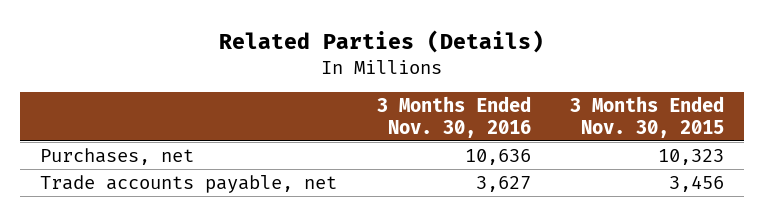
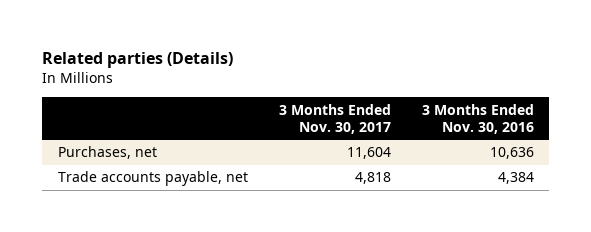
- Related Parties (Details)
+ Related parties (Details)
- | 3 Months Ended Nov. 30, 2016 | 3 Months Ended Nov. 30, 2015
+ | 3 Months Ended Nov. 30, 2017 | 3 Months Ended Nov. 30, 2016
- Trade accounts payable, net | 3,627 | 3,456
+ Trade accounts payable, net | 4,818 | 4,384

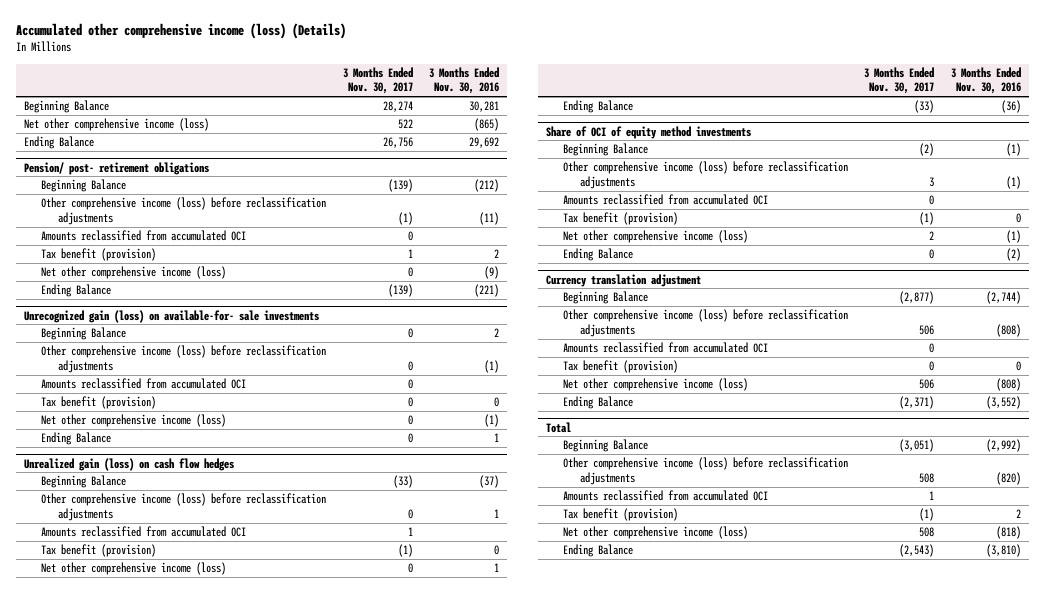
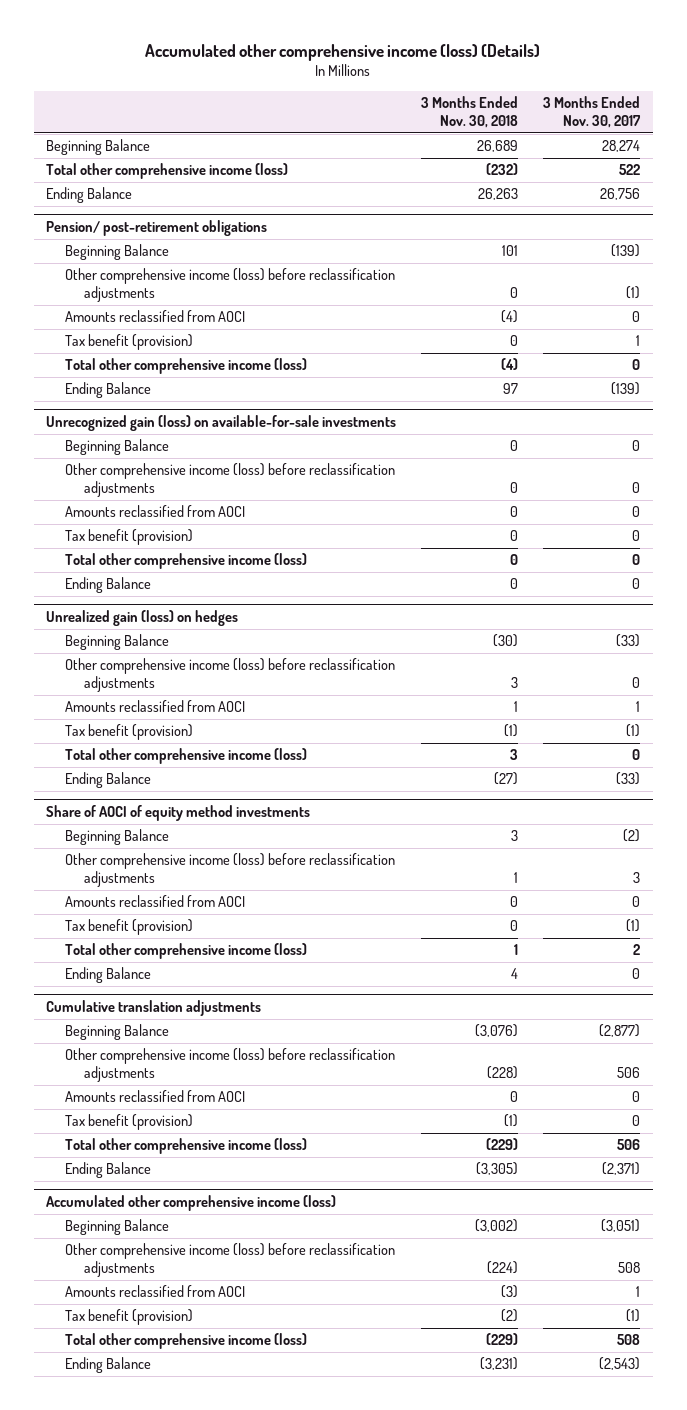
- | 3 Months Ended Nov. 30, 2017 | 3 Months Ended Nov. 30, 2016
+ | 3 Months Ended Nov. 30, 2018 | 3 Months Ended Nov. 30, 2017
- Net other comprehensive income (loss) | 522 | (865)
+ Total other comprehensive income (loss) | (232) | 522
- Pension/ post- retirement obligations
+ Pension/ post-retirement obligations
- Amounts reclassified from accumulated OCI | 0 |
+ Amounts reclassified from AOCI | (4) | 0
- Net other comprehensive income (loss) | 0 | (9)
+ Total other comprehensive income (loss) | (4) | 0
- Unrecognized gain (loss) on available-for- sale investments
+ Unrecognized gain (loss) on available-for-sale investments
- Amounts reclassified from accumulated OCI | 0 |
+ Amounts reclassified from AOCI | 0 | 0
- Net other comprehensive income (loss) | 0 | (1)
+ Total other comprehensive income (loss) | 0 | 0
- Unrealized gain (loss) on cash flow hedges
+ Unrealized gain (loss) on hedges
- Amounts reclassified from accumulated OCI | 1 |
+ Amounts reclassified from AOCI | 1 | 1
- Net other comprehensive income (loss) | 0 | 1
+ Total other comprehensive income (loss) | 3 | 0
- Share of OCI of equity method investments
+ Share of AOCI of equity method investments
- Amounts reclassified from accumulated OCI | 0 |
+ Amounts reclassified from AOCI | 0 | 0
- Net other comprehensive income (loss) | 2 | (1)
+ Total other comprehensive income (loss) | 1 | 2
- Currency translation adjustment
+ Cumulative translation adjustments
- Amounts reclassified from accumulated OCI | 0 |
+ Amounts reclassified from AOCI | 0 | 0
- Net other comprehensive income (loss) | 506 | (808)
+ Total other comprehensive income (loss) | (229) | 506
- Total
+ Accumulated other comprehensive income (loss)
- Amounts reclassified from accumulated OCI | 1 |
+ Amounts reclassified from AOCI | (3) | 1
- Net other comprehensive income (loss) | 508 | (818)
+ Total other comprehensive income (loss) | (229) | 508

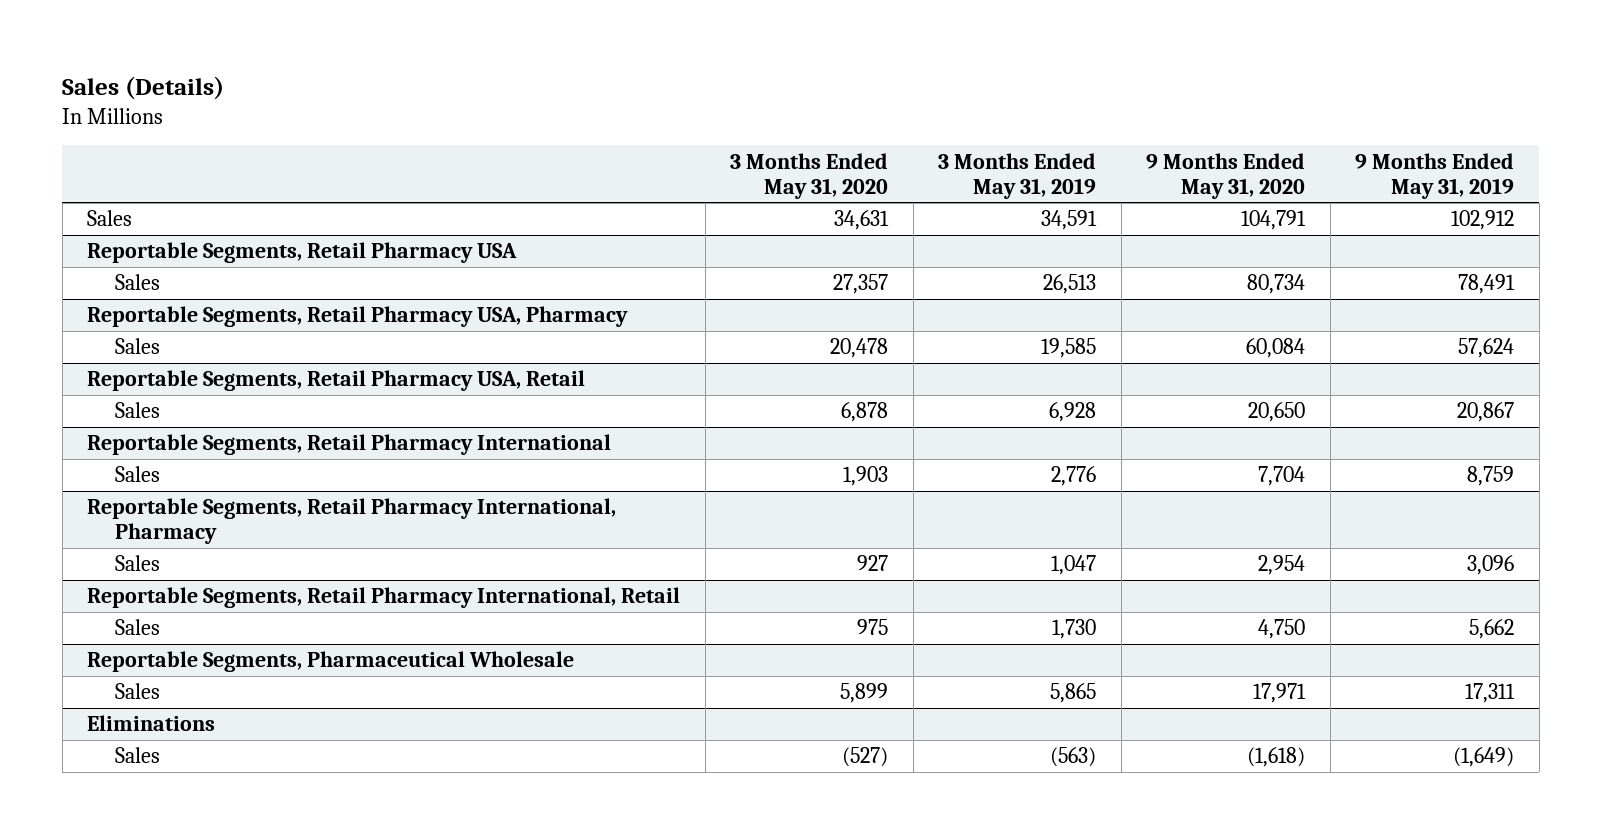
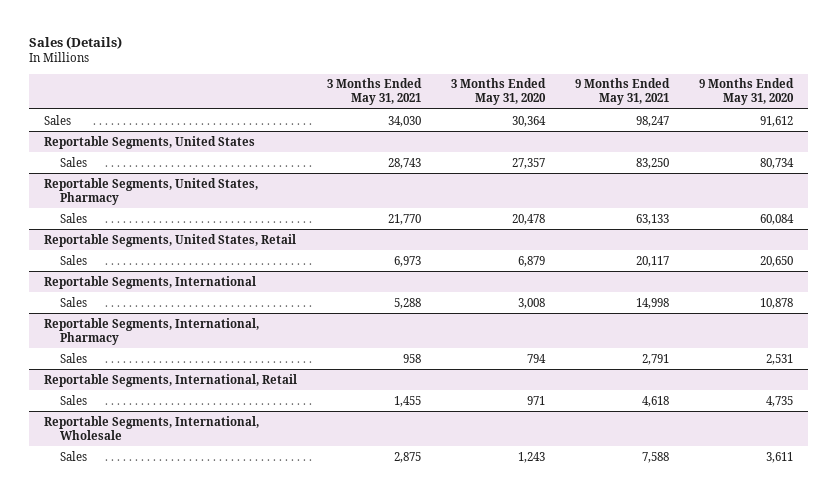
- | 3 Months Ended May 31, 2020 | 3 Months Ended May 31, 2019 | 9 Months Ended May 31, 2020 | 9 Months Ended May 31, 2019
+ | 3 Months Ended May 31, 2021 | 3 Months Ended May 31, 2020 | 9 Months Ended May 31, 2021 | 9 Months Ended May 31, 2020
- Sales | 34,631 | 34,591 | 104,791 | 102,912
- Reportable Segments, Retail Pharmacy USA
+ Sales | 34,030 | 30,364 | 98,247 | 91,612
+ Reportable Segments, United States
- Reportable Segments, Retail Pharmacy USA, Pharmacy
+ Reportable Segments, United States, Pharmacy
- Reportable Segments, Retail Pharmacy USA, Retail
- Sales | 6,878 | 6,928 | 20,650 | 20,867
- Reportable Segments, Retail Pharmacy International
- Sales | 1,903 | 2,776 | 7,704 | 8,759
- Reportable Segments, Retail Pharmacy International, Pharmacy
- Sales | 927 | 1,047 | 2,954 | 3,096
- Reportable Segments, Retail Pharmacy International, Retail
- Sales | 975 | 1,730 | 4,750 | 5,662
- Reportable Segments, Pharmaceutical Wholesale
- Sales | 5,899 | 5,865 | 17,971 | 17,311
- Eliminations
- Sales | (527) | (563) | (1,618) | (1,649)
+ Reportable Segments, United States, Retail
+ Sales | 6,973 | 6,879 | 20,117 | 20,650
+ Reportable Segments, International
+ Sales | 5,288 | 3,008 | 14,998 | 10,878
+ Reportable Segments, International, Pharmacy
+ Sales | 958 | 794 | 2,791 | 2,531
+ Reportable Segments, International, Retail
+ Sales | 1,455 | 971 | 4,618 | 4,735
+ Reportable Segments, International, Wholesale
+ Sales | 2,875 | 1,243 | 7,588 | 3,611

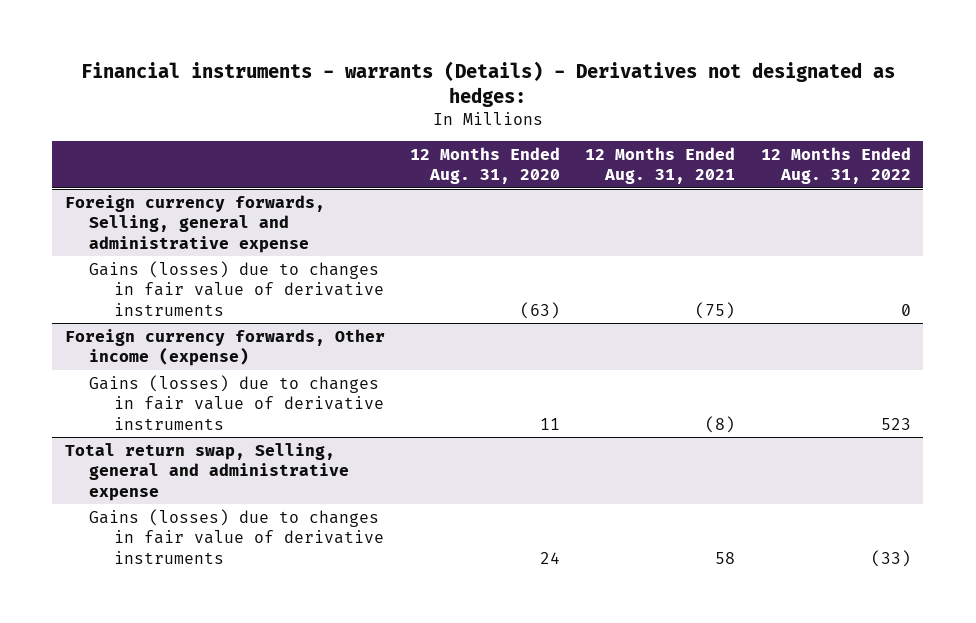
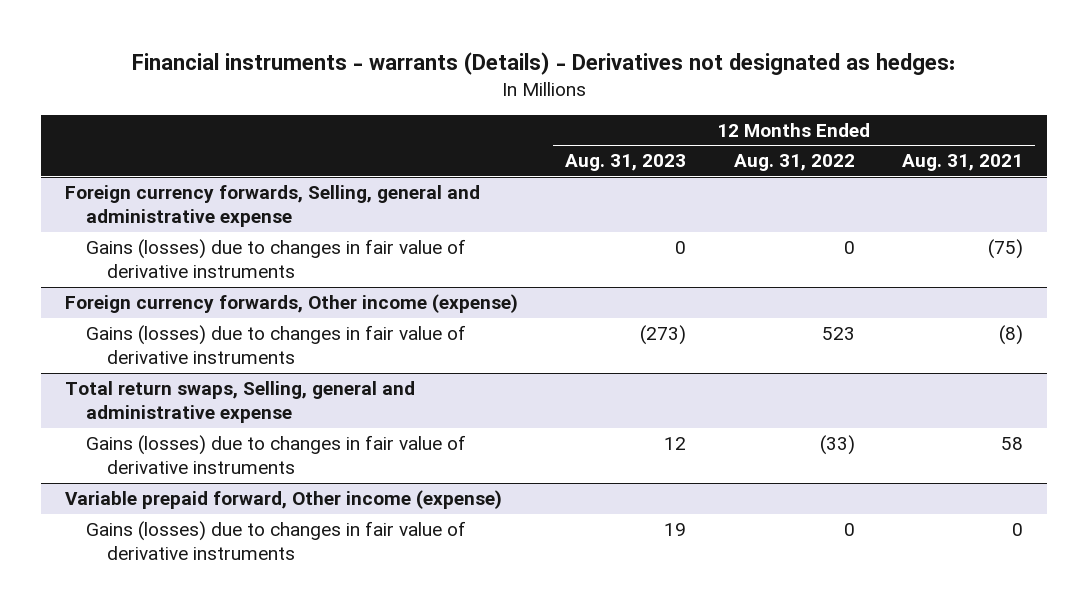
- | 12 Months Ended Aug. 31, 2020 | 12 Months Ended Aug. 31, 2021 | 12 Months Ended Aug. 31, 2022
+ | 12 Months Ended Aug. 31, 2023 | 12 Months Ended Aug. 31, 2022 | 12 Months Ended Aug. 31, 2021
- Total return swap, Selling, general and administrative expense
+ Total return swaps, Selling, general and administrative expense
+ Variable prepaid forward, Other income (expense)
+ Gains (losses) due to changes in fair value of derivative instruments | 19 | 0 | 0

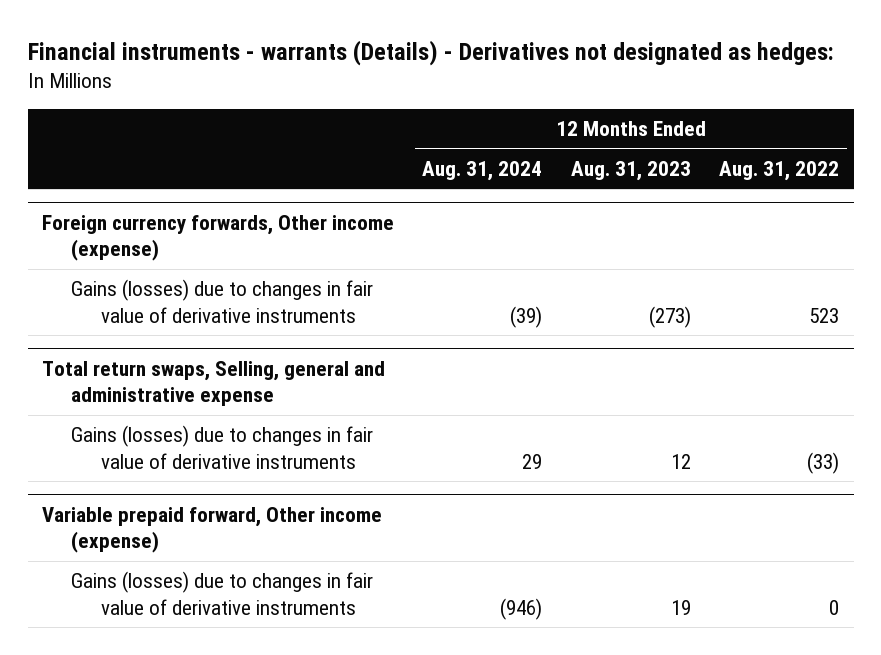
- | 12 Months Ended Aug. 31, 2023 | 12 Months Ended Aug. 31, 2022 | 12 Months Ended Aug. 31, 2021
+ | 12 Months Ended Aug. 31, 2024 | 12 Months Ended Aug. 31, 2023 | 12 Months Ended Aug. 31, 2022
- Foreign currency forwards, Selling, general and administrative expense
- Gains (losses) due to changes in fair value of derivative instruments | 0 | 0 | (75)

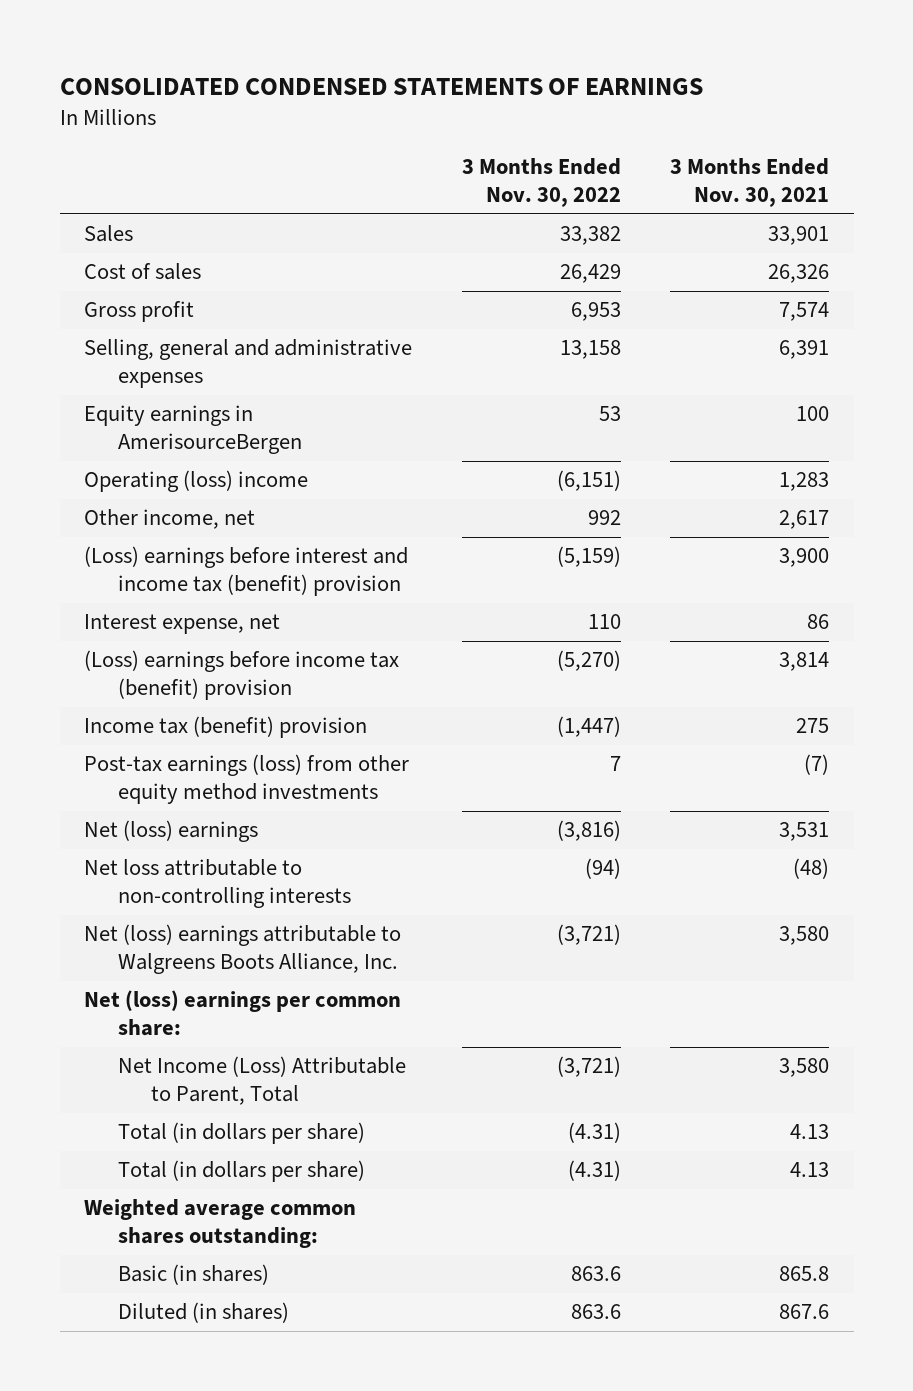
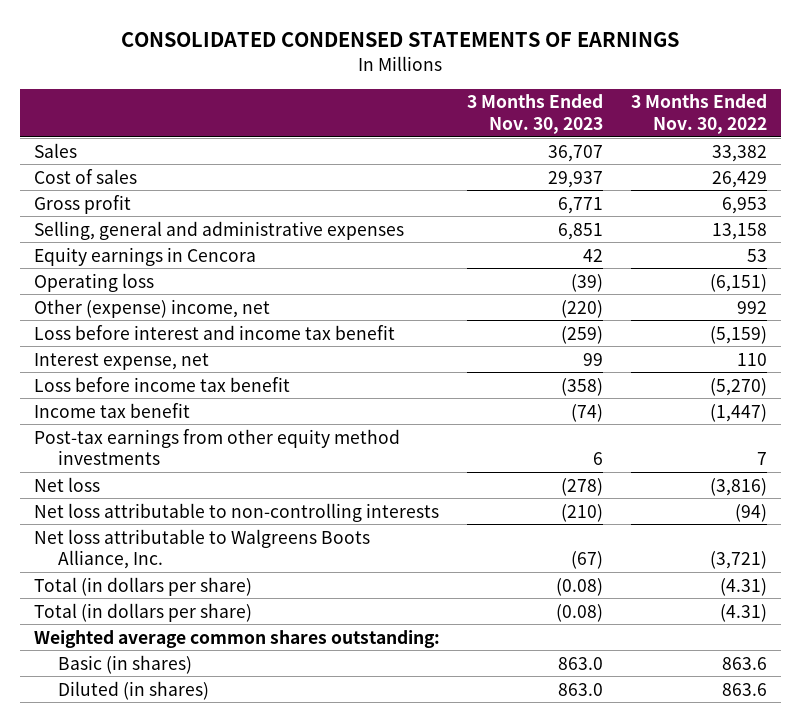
- | 3 Months Ended Nov. 30, 2022 | 3 Months Ended Nov. 30, 2021
+ | 3 Months Ended Nov. 30, 2023 | 3 Months Ended Nov. 30, 2022
- Equity earnings in AmerisourceBergen | 53 | 100
- Operating (loss) income | (6,151) | 1,283
- Other income, net | 992 | 2,617
- (Loss) earnings before interest and income tax (benefit) provision | (5,159) | 3,900
+ Equity earnings in Cencora | 42 | 53
+ Operating loss | (39) | (6,151)
+ Other (expense) income, net | (220) | 992
+ Loss before interest and income tax benefit | (259) | (5,159)
- (Loss) earnings before income tax (benefit) provision | (5,270) | 3,814
- Income tax (benefit) provision | (1,447) | 275
- Post-tax earnings (loss) from other equity method investments | 7 | (7)
- Net (loss) earnings | (3,816) | 3,531
+ Loss before income tax benefit | (358) | (5,270)
+ Income tax benefit | (74) | (1,447)
+ Post-tax earnings from other equity method investments | 6 | 7
+ Net loss | (278) | (3,816)
- Net (loss) earnings attributable to Walgreens Boots Alliance, Inc. | (3,721) | 3,580
- Net (loss) earnings per common share:
- Net Income (Loss) Attributable to Parent, Total | (3,721) | 3,580
+ Net loss attributable to Walgreens Boots Alliance, Inc. | (67) | (3,721)

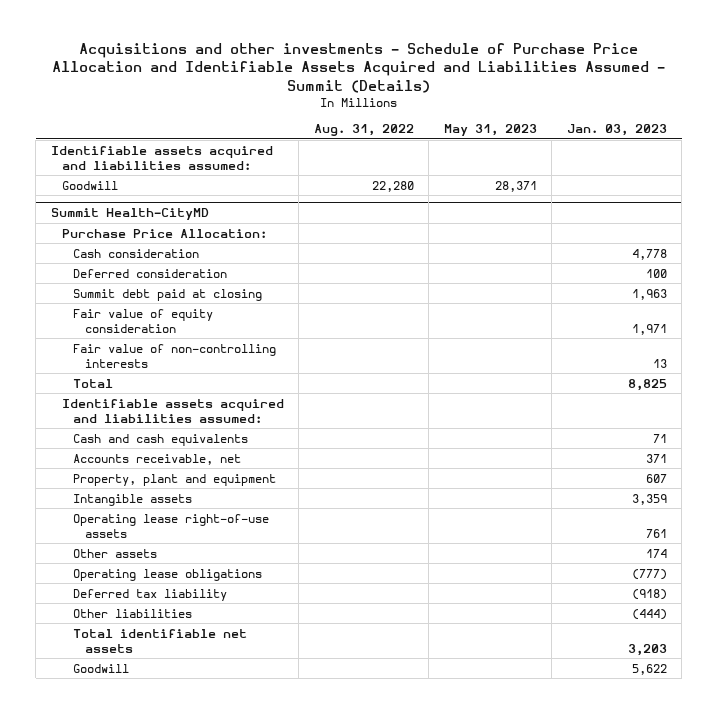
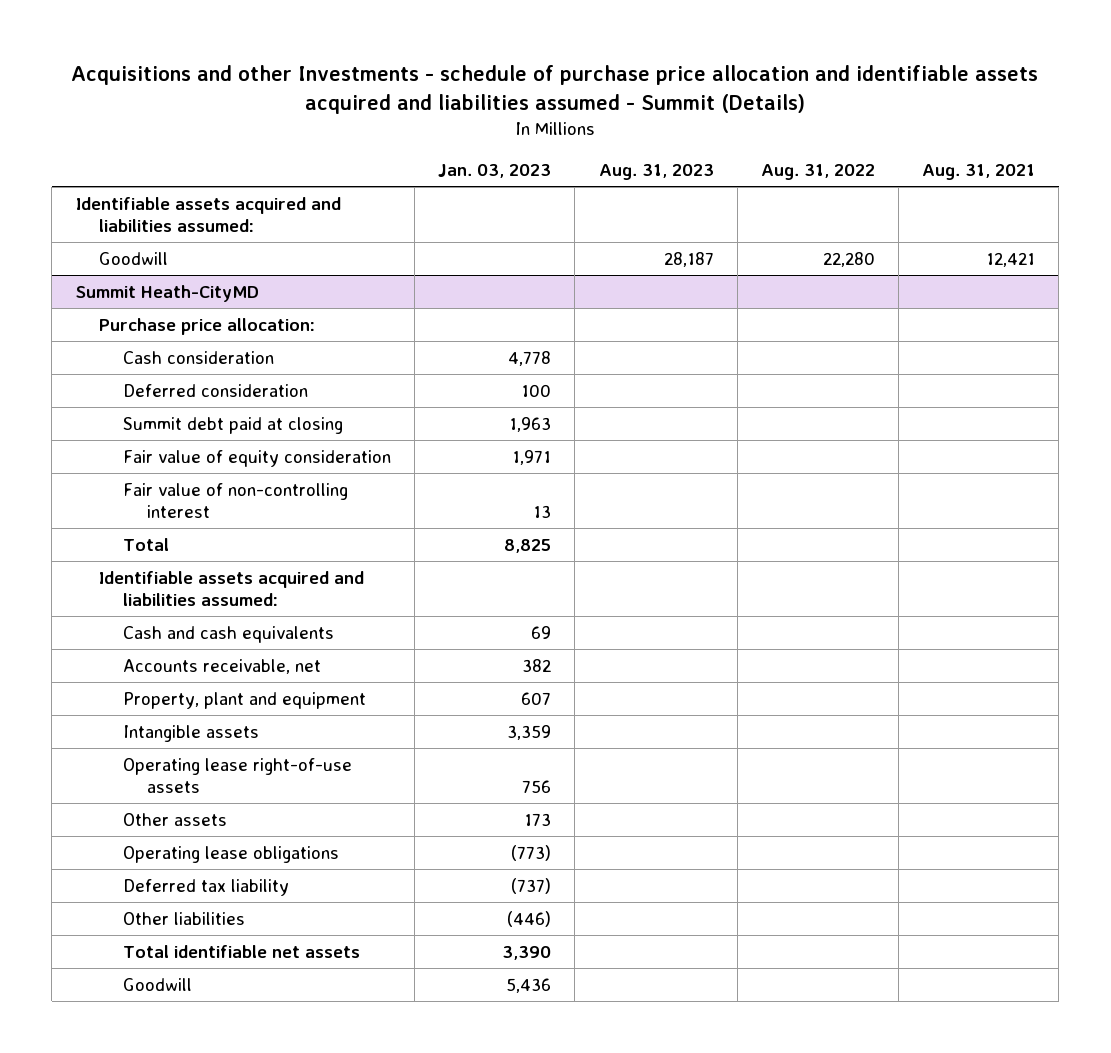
- Acquisitions and other investments - Schedule of Purchase Price Allocation and Identifiable Assets Acquired and Liabilities Assumed - Summit (Details)
+ Acquisitions and other Investments - schedule of purchase price allocation and identifiable assets acquired and liabilities assumed - Summit (Details)
- | Aug. 31, 2022 | May 31, 2023 | Jan. 03, 2023
+ | Jan. 03, 2023 | Aug. 31, 2023 | Aug. 31, 2022 | Aug. 31, 2021
- Summit Health-CityMD
- Purchase Price Allocation:
+ Summit Heath-CityMD
+ Purchase price allocation:
- Fair value of non-controlling interests | | | 13
+ Fair value of non-controlling interest | 13 | | |
- Cash and cash equivalents | | | 71
- Accounts receivable, net | | | 371
+ Cash and cash equivalents | 69 | | |
+ Accounts receivable, net | 382 | | |
- Operating lease right-of-use assets | | | 761
- Other assets | | | 174
- Operating lease obligations | | | (777)
- Deferred tax liability | | | (918)
- Other liabilities | | | (444)
- Total identifiable net assets | | | 3,203
- Goodwill | | | 5,622
+ Operating lease right-of-use assets | 756 | | |
+ Other assets | 173 | | |
+ Operating lease obligations | (773) | | |
+ Deferred tax liability | (737) | | |
+ Other liabilities | (446) | | |
+ Total identifiable net assets | 3,390 | | |
+ Goodwill | 5,436 | | |

